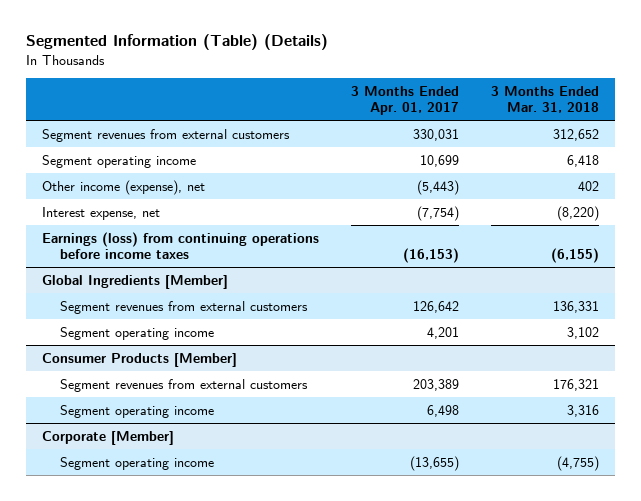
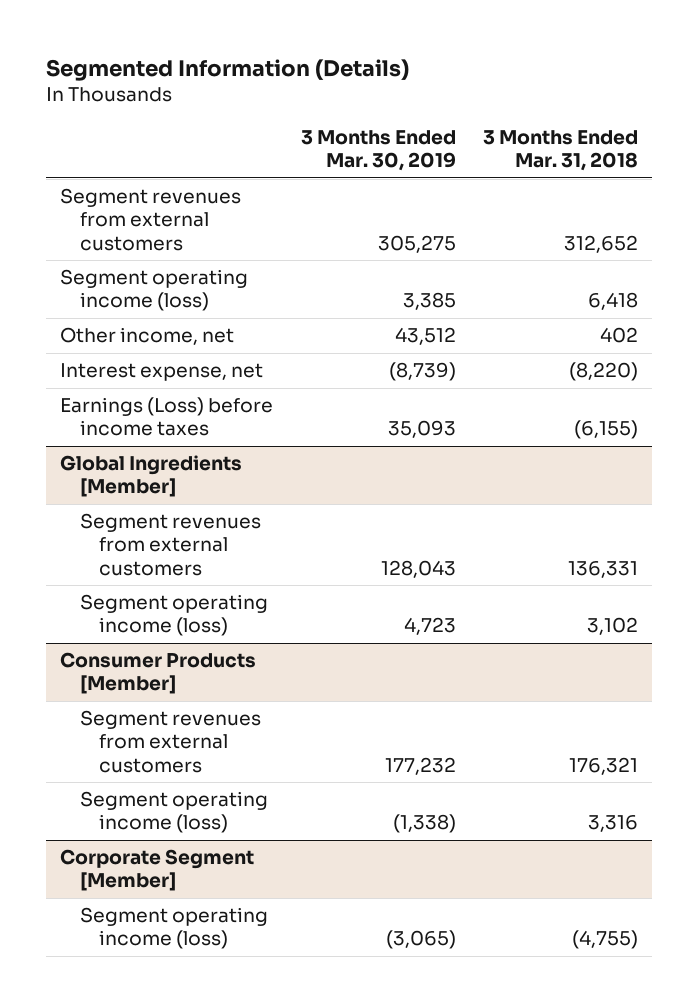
- Segmented Information (Table) (Details)
+ Segmented Information (Details)
- | 3 Months Ended Apr. 01, 2017 | 3 Months Ended Mar. 31, 2018
+ | 3 Months Ended Mar. 30, 2019 | 3 Months Ended Mar. 31, 2018
- Segment operating income | 10,699 | 6,418
- Other income (expense), net | (5,443) | 402
+ Segment operating income (loss) | 3,385 | 6,418
+ Other income, net | 43,512 | 402
- Earnings (loss) from continuing operations before income taxes | (16,153) | (6,155)
+ Earnings (Loss) before income taxes | 35,093 | (6,155)
@ Global Ingredients [Member]
- Segment operating income | 4,201 | 3,102
+ Segment operating income (loss) | 4,723 | 3,102
@ Consumer Products [Member]
- Segment operating income | 6,498 | 3,316
- Corporate [Member]
- Segment operating income | (13,655) | (4,755)
@ Consumer Products [Member]
+ Segment operating income (loss) | (1,338) | 3,316
+ Corporate Segment [Member]
+ Segment operating income (loss) | (3,065) | (4,755)

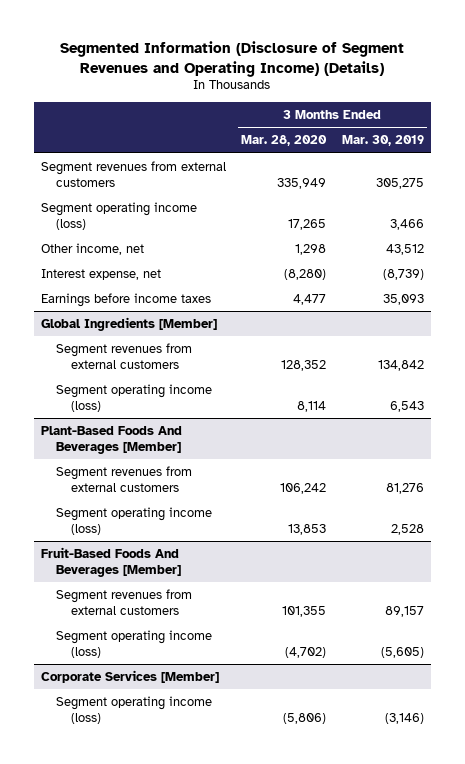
- Segmented Information (Details)
+ Segmented Information (Disclosure of Segment Revenues and Operating Income) (Details)
- | 3 Months Ended Mar. 30, 2019 | 3 Months Ended Mar. 31, 2018
+ | 3 Months Ended Mar. 28, 2020 | 3 Months Ended Mar. 30, 2019
- Segment operating income (loss) | 3,385 | 6,418
+ Segment operating income (loss) | 17,265 | 3,466
- Earnings (Loss) before income taxes | 35,093 | (6,155)
+ Earnings before income taxes | 4,477 | 35,093
@ Global Ingredients [Member]
- Segment revenues from external customers | 128,043 | 136,331
- Segment operating income (loss) | 4,723 | 3,102
- Consumer Products [Member]
- Segment revenues from external customers | 177,232 | 176,321
- Segment operating income (loss) | (1,338) | 3,316
- Corporate Segment [Member]
- Segment operating income (loss) | (3,065) | (4,755)
@ Global Ingredients [Member]
+ Segment revenues from external customers | 128,352 | 134,842
+ Segment operating income (loss) | 8,114 | 6,543
+ Plant-Based Foods And Beverages [Member]
+ Segment revenues from external customers | 106,242 | 81,276
+ Segment operating income (loss) | 13,853 | 2,528
+ Fruit-Based Foods And Beverages [Member]
+ Segment revenues from external customers | 101,355 | 89,157
+ Segment operating income (loss) | (4,702) | (5,605)
+ Corporate Services [Member]
+ Segment operating income (loss) | (5,806) | (3,146)

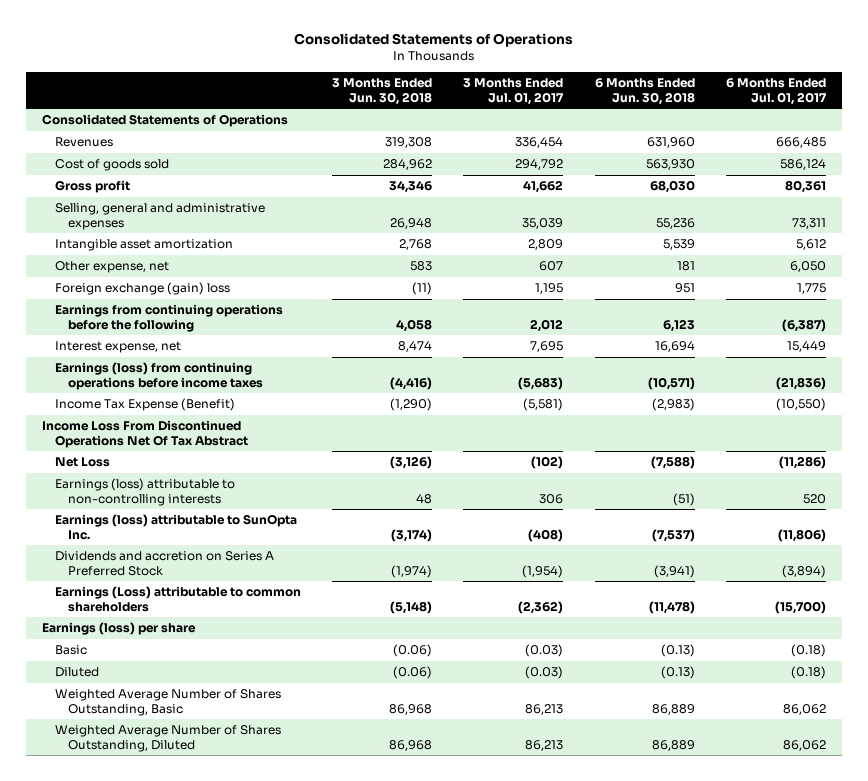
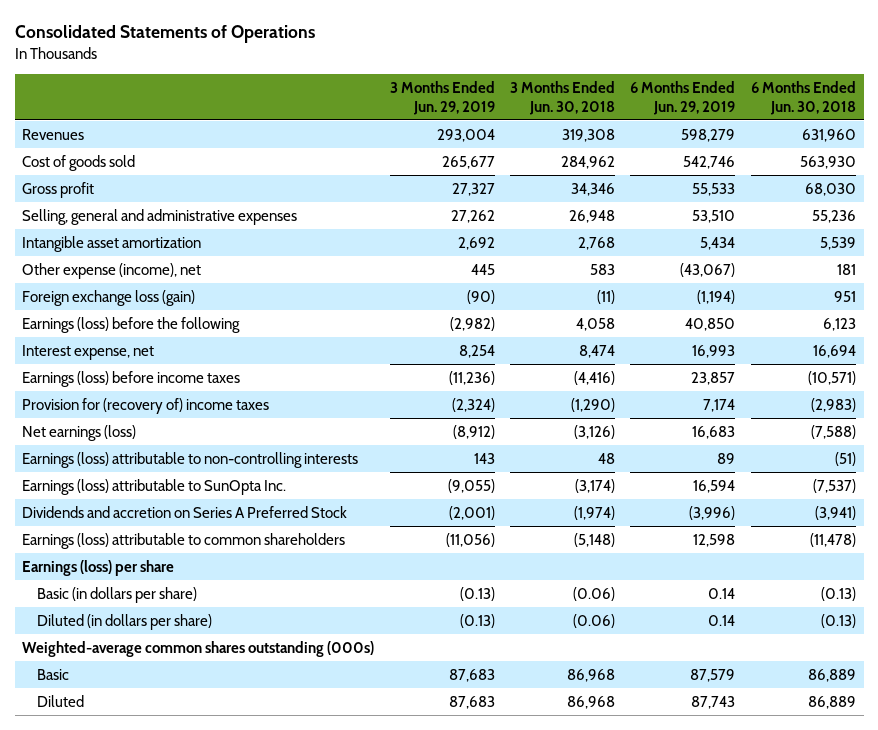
- | 3 Months Ended Jun. 30, 2018 | 3 Months Ended Jul. 01, 2017 | 6 Months Ended Jun. 30, 2018 | 6 Months Ended Jul. 01, 2017
+ | 3 Months Ended Jun. 29, 2019 | 3 Months Ended Jun. 30, 2018 | 6 Months Ended Jun. 29, 2019 | 6 Months Ended Jun. 30, 2018
- Consolidated Statements of Operations
- Other expense, net | 583 | 607 | 181 | 6,050
- Foreign exchange (gain) loss | (11) | 1,195 | 951 | 1,775
- Earnings from continuing operations before the following | 4,058 | 2,012 | 6,123 | (6,387)
+ Other expense (income), net | 445 | 583 | (43,067) | 181
+ Foreign exchange loss (gain) | (90) | (11) | (1,194) | 951
+ Earnings (loss) before the following | (2,982) | 4,058 | 40,850 | 6,123
- Earnings (loss) from continuing operations before income taxes | (4,416) | (5,683) | (10,571) | (21,836)
- Income Tax Expense (Benefit) | (1,290) | (5,581) | (2,983) | (10,550)
- Income Loss From Discontinued Operations Net Of Tax Abstract
- Net Loss | (3,126) | (102) | (7,588) | (11,286)
+ Earnings (loss) before income taxes | (11,236) | (4,416) | 23,857 | (10,571)
+ Provision for (recovery of) income taxes | (2,324) | (1,290) | 7,174 | (2,983)
+ Net earnings (loss) | (8,912) | (3,126) | 16,683 | (7,588)
- Earnings (Loss) attributable to common shareholders | (5,148) | (2,362) | (11,478) | (15,700)
+ Earnings (loss) attributable to common shareholders | (11,056) | (5,148) | 12,598 | (11,478)
- Basic | (0.06) | (0.03) | (0.13) | (0.18)
- Diluted | (0.06) | (0.03) | (0.13) | (0.18)
- Weighted Average Number of Shares Outstanding, Basic | 86,968 | 86,213 | 86,889 | 86,062
- Weighted Average Number of Shares Outstanding, Diluted | 86,968 | 86,213 | 86,889 | 86,062
+ Basic (in dollars per share) | (0.13) | (0.06) | 0.14 | (0.13)
+ Diluted (in dollars per share) | (0.13) | (0.06) | 0.14 | (0.13)
+ Weighted-average common shares outstanding (000s)
+ Basic | 87,683 | 86,968 | 87,579 | 86,889
+ Diluted | 87,683 | 86,968 | 87,743 | 86,889

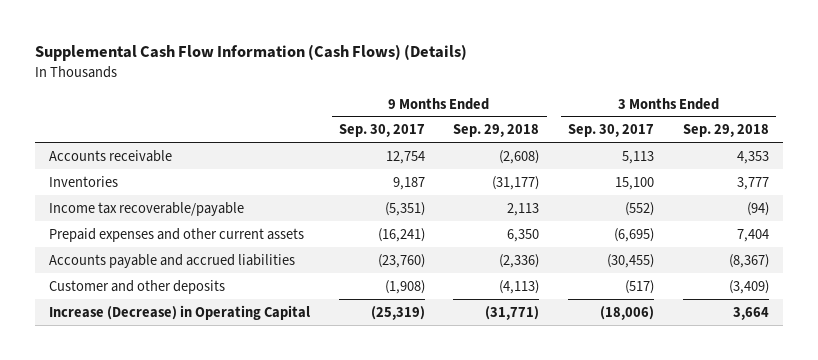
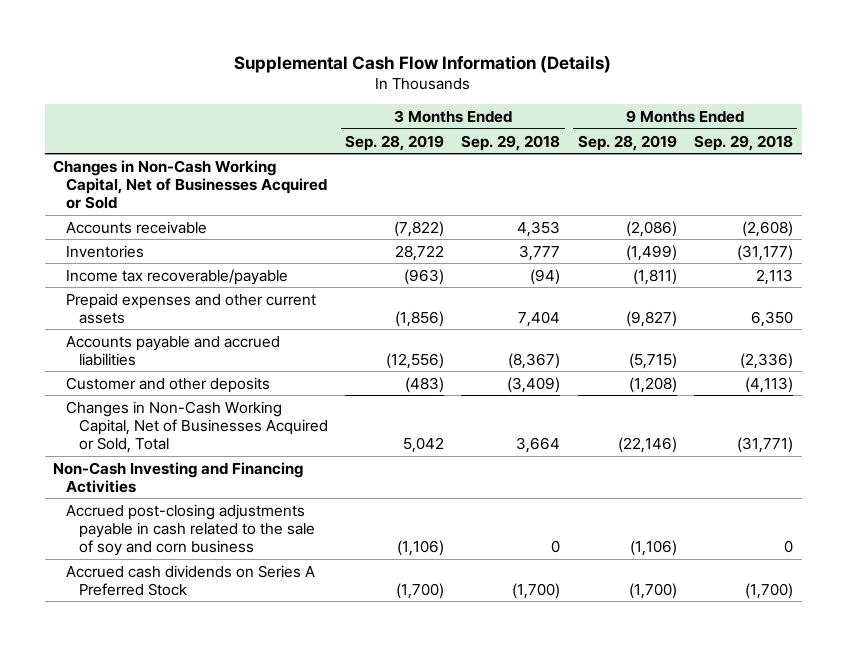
- Supplemental Cash Flow Information (Cash Flows) (Details)
+ Supplemental Cash Flow Information (Details)
- | 9 Months Ended Sep. 30, 2017 | 9 Months Ended Sep. 29, 2018 | 3 Months Ended Sep. 30, 2017 | 3 Months Ended Sep. 29, 2018
+ | 3 Months Ended Sep. 28, 2019 | 3 Months Ended Sep. 29, 2018 | 9 Months Ended Sep. 28, 2019 | 9 Months Ended Sep. 29, 2018
+ Changes in Non-Cash Working Capital, Net of Businesses Acquired or Sold
- Increase (Decrease) in Operating Capital | (25,319) | (31,771) | (18,006) | 3,664
+ Changes in Non-Cash Working Capital, Net of Businesses Acquired or Sold, Total | 5,042 | 3,664 | (22,146) | (31,771)
+ Non-Cash Investing and Financing Activities
+ Accrued post-closing adjustments payable in cash related to the sale of soy and corn business | (1,106) | 0 | (1,106) | 0
+ Accrued cash dividends on Series A Preferred Stock | (1,700) | (1,700) | (1,700) | (1,700)

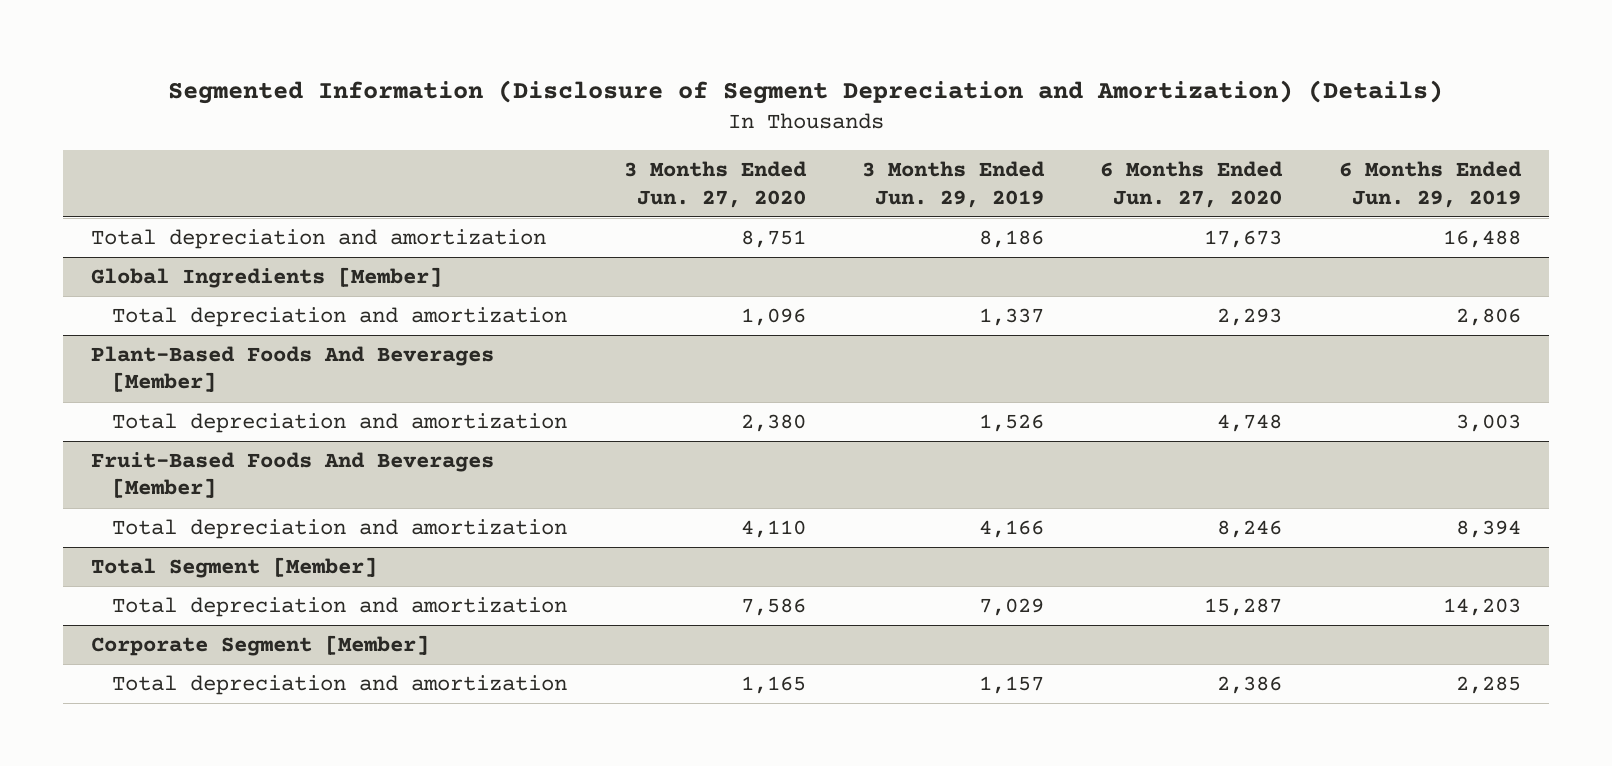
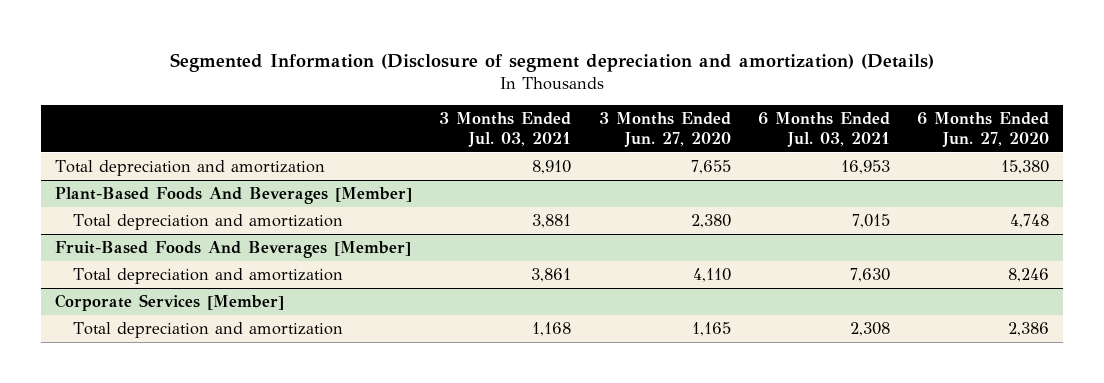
- Segmented Information (Disclosure of Segment Depreciation and Amortization) (Details)
+ Segmented Information (Disclosure of segment depreciation and amortization) (Details)
- | 3 Months Ended Jun. 27, 2020 | 3 Months Ended Jun. 29, 2019 | 6 Months Ended Jun. 27, 2020 | 6 Months Ended Jun. 29, 2019
+ | 3 Months Ended Jul. 03, 2021 | 3 Months Ended Jun. 27, 2020 | 6 Months Ended Jul. 03, 2021 | 6 Months Ended Jun. 27, 2020
- Total depreciation and amortization | 8,751 | 8,186 | 17,673 | 16,488
- Global Ingredients [Member]
- Total depreciation and amortization | 1,096 | 1,337 | 2,293 | 2,806
+ Total depreciation and amortization | 8,910 | 7,655 | 16,953 | 15,380
- Total Segment [Member]
- Total depreciation and amortization | 7,586 | 7,029 | 15,287 | 14,203
- Corporate Segment [Member]
+ Corporate Services [Member]

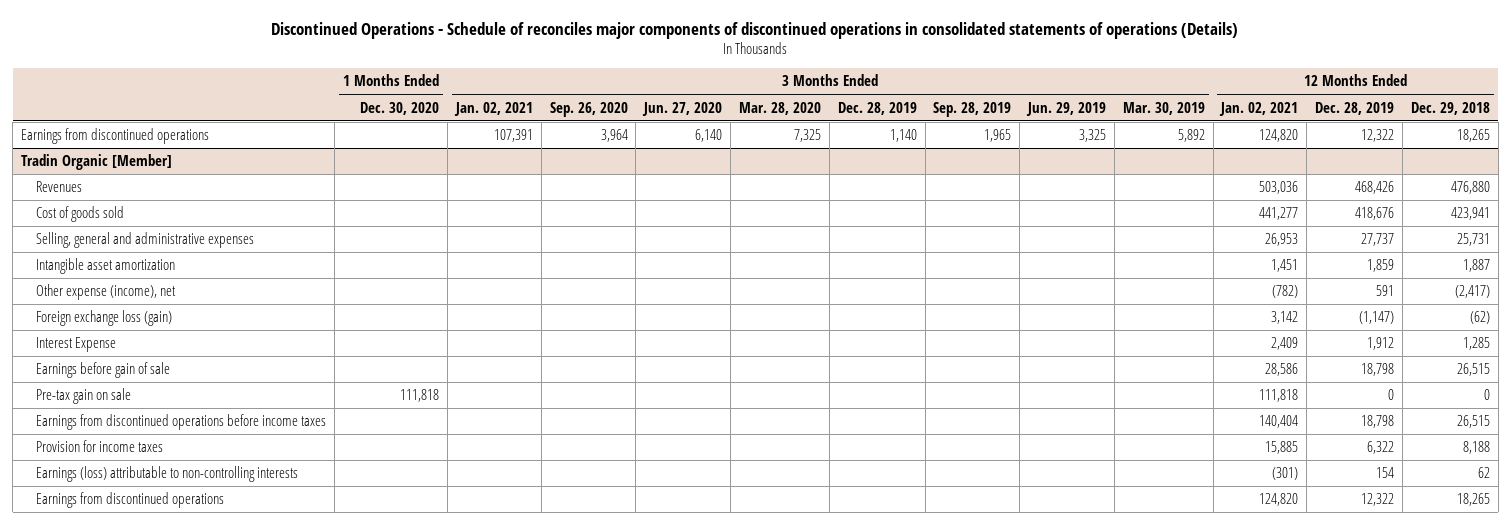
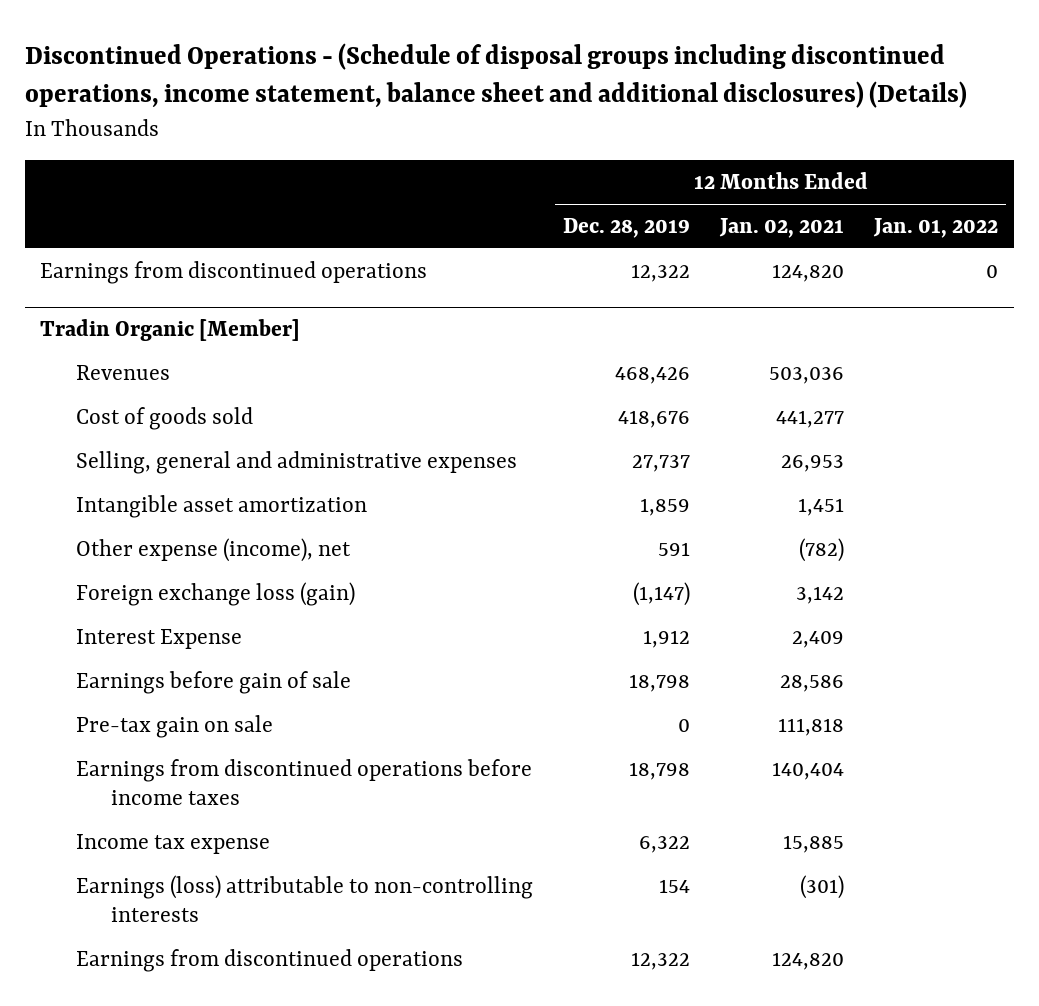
- Discontinued Operations - Schedule of reconciles major components of discontinued operations in consolidated statements of operations (Details)
+ Discontinued Operations - (Schedule of disposal groups including discontinued operations, income statement, balance sheet and additional disclosures) (Details)
- | 1 Months Ended Dec. 30, 2020 | 3 Months Ended Jan. 02, 2021 | 3 Months Ended Sep. 26, 2020 | 3 Months Ended Jun. 27, 2020 | 3 Months Ended Mar. 28, 2020 | 3 Months Ended Dec. 28, 2019 | 3 Months Ended Sep. 28, 2019 | 3 Months Ended Jun. 29, 2019 | 3 Months Ended Mar. 30, 2019 | 12 Months Ended Jan. 02, 2021 | 12 Months Ended Dec. 28, 2019 | 12 Months Ended Dec. 29, 2018
+ | 12 Months Ended Dec. 28, 2019 | 12 Months Ended Jan. 02, 2021 | 12 Months Ended Jan. 01, 2022
@ Tradin Organic [Member]
- Provision for income taxes | | | | | | | | | | 15,885 | 6,322 | 8,188
+ Income tax expense | 6,322 | 15,885 |

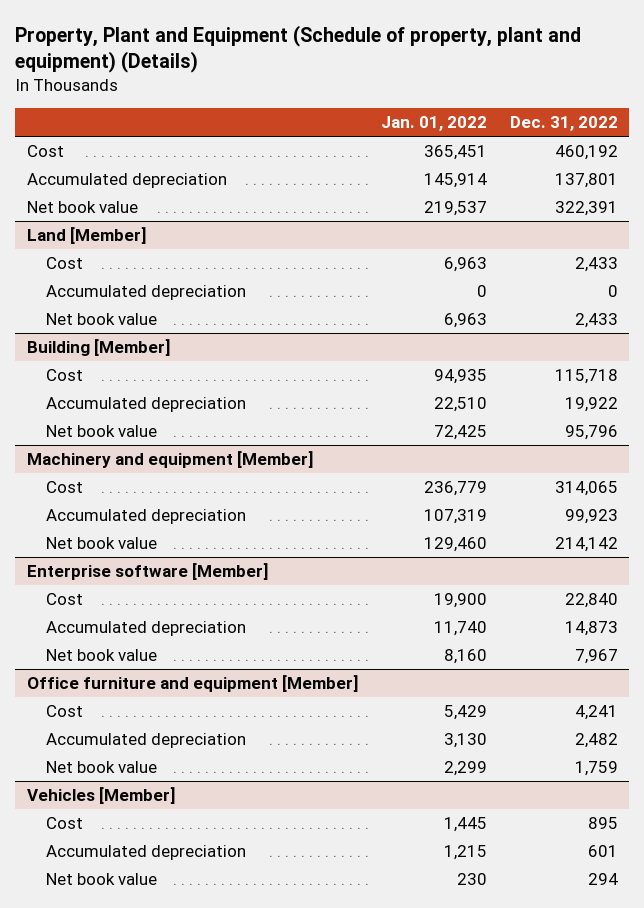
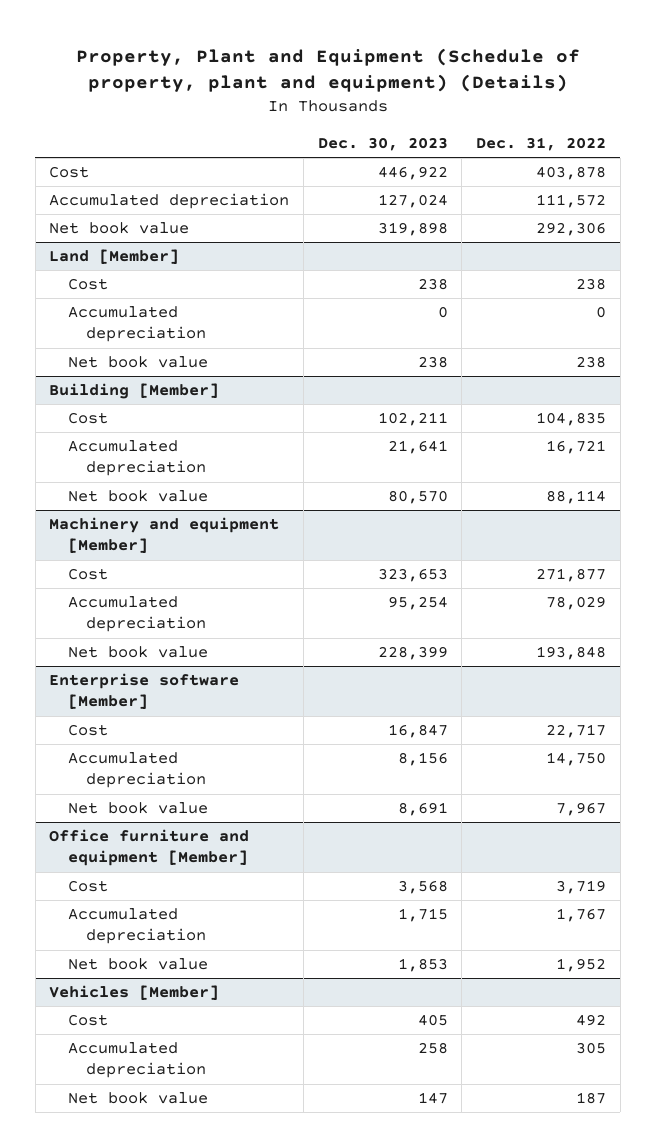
- | Jan. 01, 2022 | Dec. 31, 2022
+ | Dec. 30, 2023 | Dec. 31, 2022
- Cost | 365,451 | 460,192
- Accumulated depreciation | 145,914 | 137,801
- Net book value | 219,537 | 322,391
+ Cost | 446,922 | 403,878
+ Accumulated depreciation | 127,024 | 111,572
+ Net book value | 319,898 | 292,306
@ Land [Member]
- Cost | 6,963 | 2,433
+ Cost | 238 | 238
- Net book value | 6,963 | 2,433
+ Net book value | 238 | 238
@ Building [Member]
- Cost | 94,935 | 115,718
- Accumulated depreciation | 22,510 | 19,922
- Net book value | 72,425 | 95,796
+ Cost | 102,211 | 104,835
+ Accumulated depreciation | 21,641 | 16,721
+ Net book value | 80,570 | 88,114
@ Machinery and equipment [Member]
- Cost | 236,779 | 314,065
- Accumulated depreciation | 107,319 | 99,923
- Net book value | 129,460 | 214,142
+ Cost | 323,653 | 271,877
+ Accumulated depreciation | 95,254 | 78,029
+ Net book value | 228,399 | 193,848
@ Enterprise software [Member]
- Cost | 19,900 | 22,840
- Accumulated depreciation | 11,740 | 14,873
+ Cost | 16,847 | 22,717
+ Accumulated depreciation | 8,156 | 14,750
@ Office furniture and equipment [Member]
- Cost | 5,429 | 4,241
- Accumulated depreciation | 3,130 | 2,482
- Net book value | 2,299 | 1,759
+ Cost | 3,568 | 3,719
+ Accumulated depreciation | 1,715 | 1,767
+ Net book value | 1,853 | 1,952
@ Vehicles [Member]
- Cost | 1,445 | 895
- Accumulated depreciation | 1,215 | 601
- Net book value | 230 | 294
+ Cost | 405 | 492
+ Accumulated depreciation | 258 | 305
+ Net book value | 147 | 187

